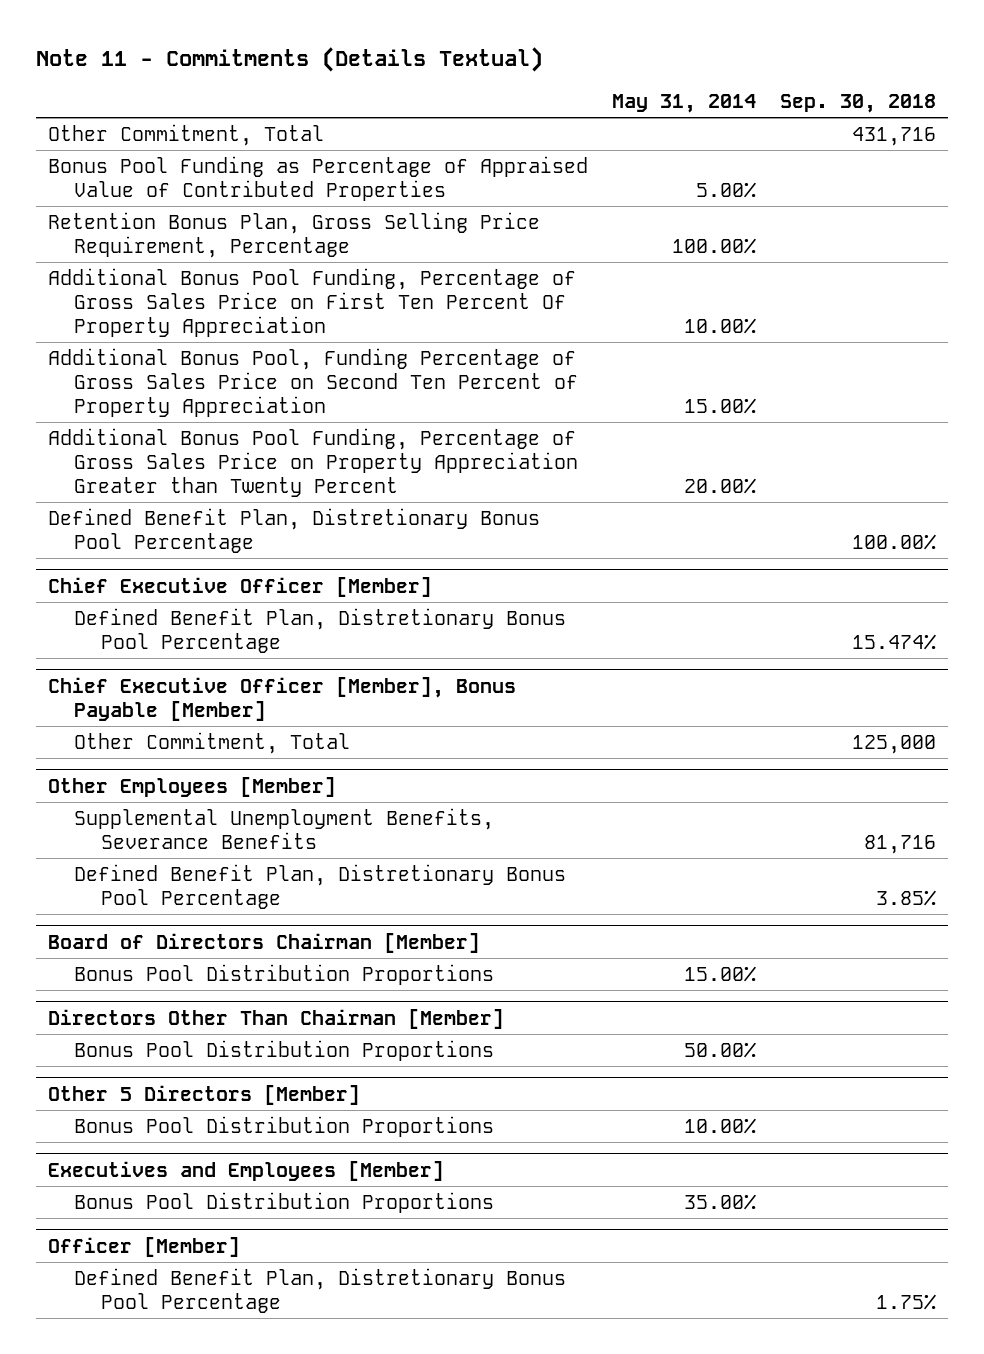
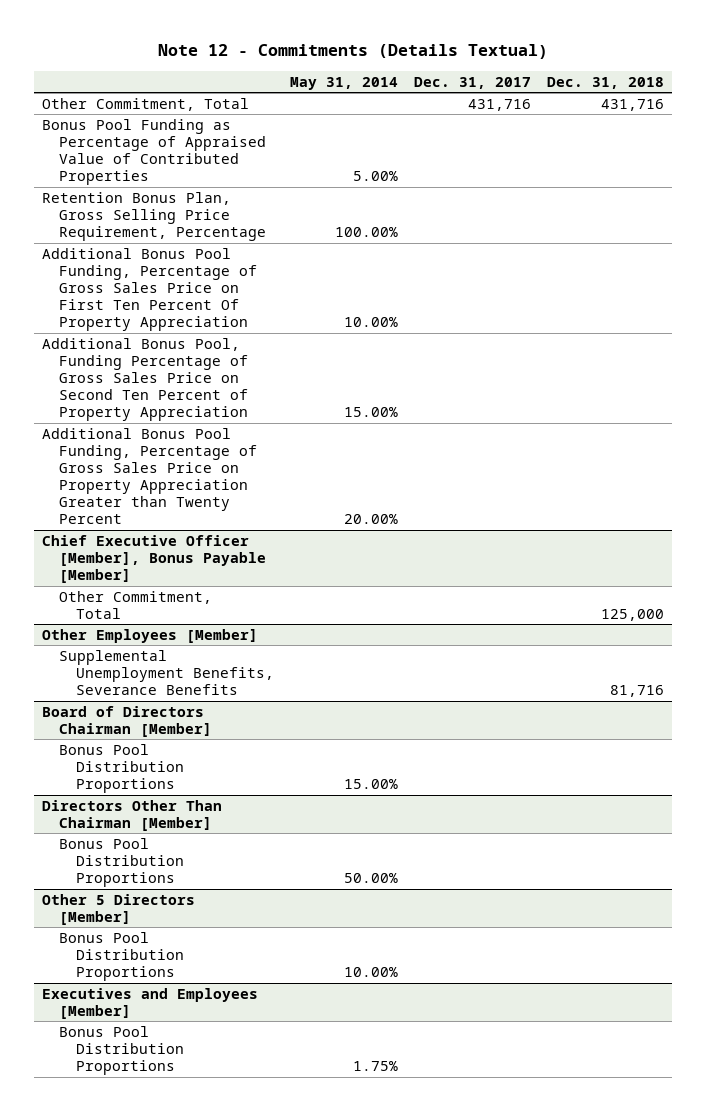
- Note 11 - Commitments (Details Textual)
+ Note 12 - Commitments (Details Textual)
- | May 31, 2014 | Sep. 30, 2018
+ | May 31, 2014 | Dec. 31, 2017 | Dec. 31, 2018
- Defined Benefit Plan, Distretionary Bonus Pool Percentage | | 100.00%
- Chief Executive Officer [Member]
- Defined Benefit Plan, Distretionary Bonus Pool Percentage | | 15.474%
@ Other Employees [Member]
- Defined Benefit Plan, Distretionary Bonus Pool Percentage | | 3.85%
@ Executives and Employees [Member]
- Bonus Pool Distribution Proportions | 35.00% |
- Officer [Member]
- Defined Benefit Plan, Distretionary Bonus Pool Percentage | | 1.75%
@ Executives and Employees [Member]
+ Bonus Pool Distribution Proportions | 1.75% | |

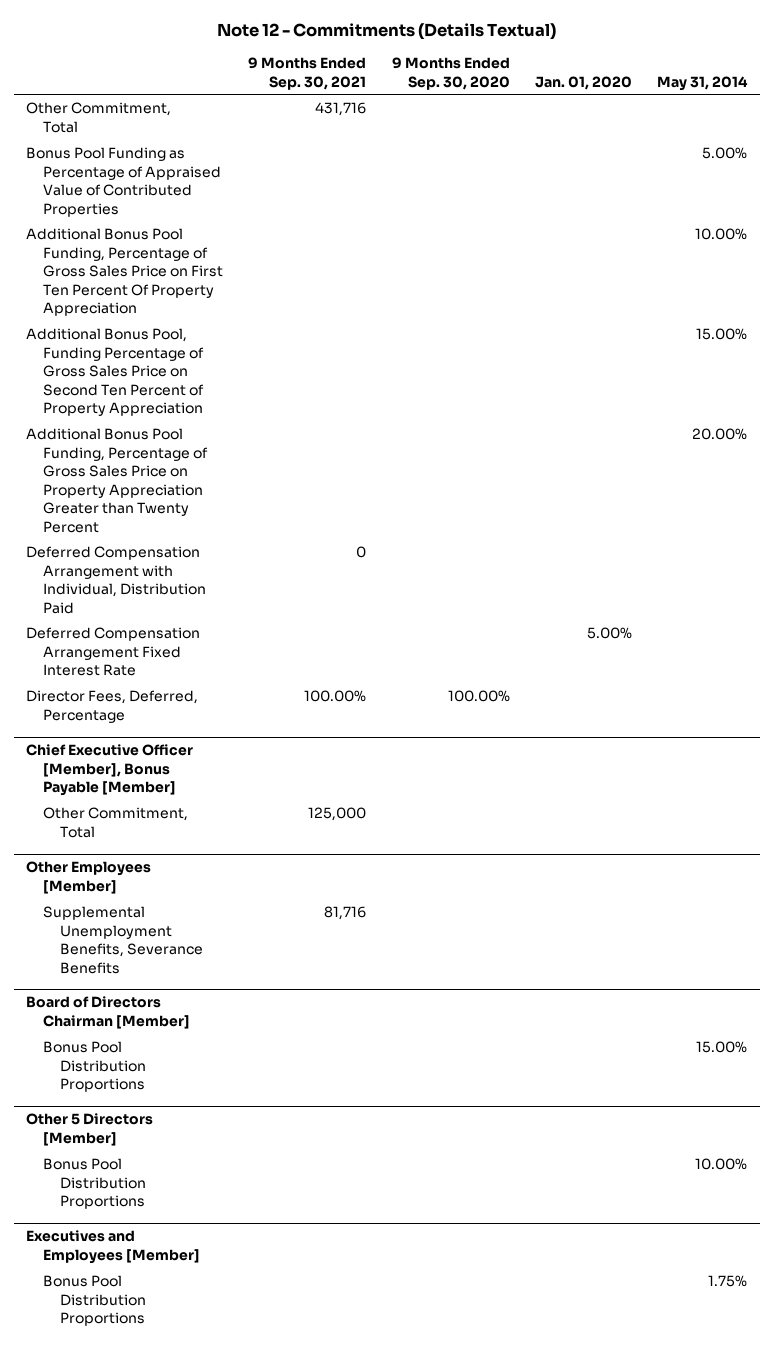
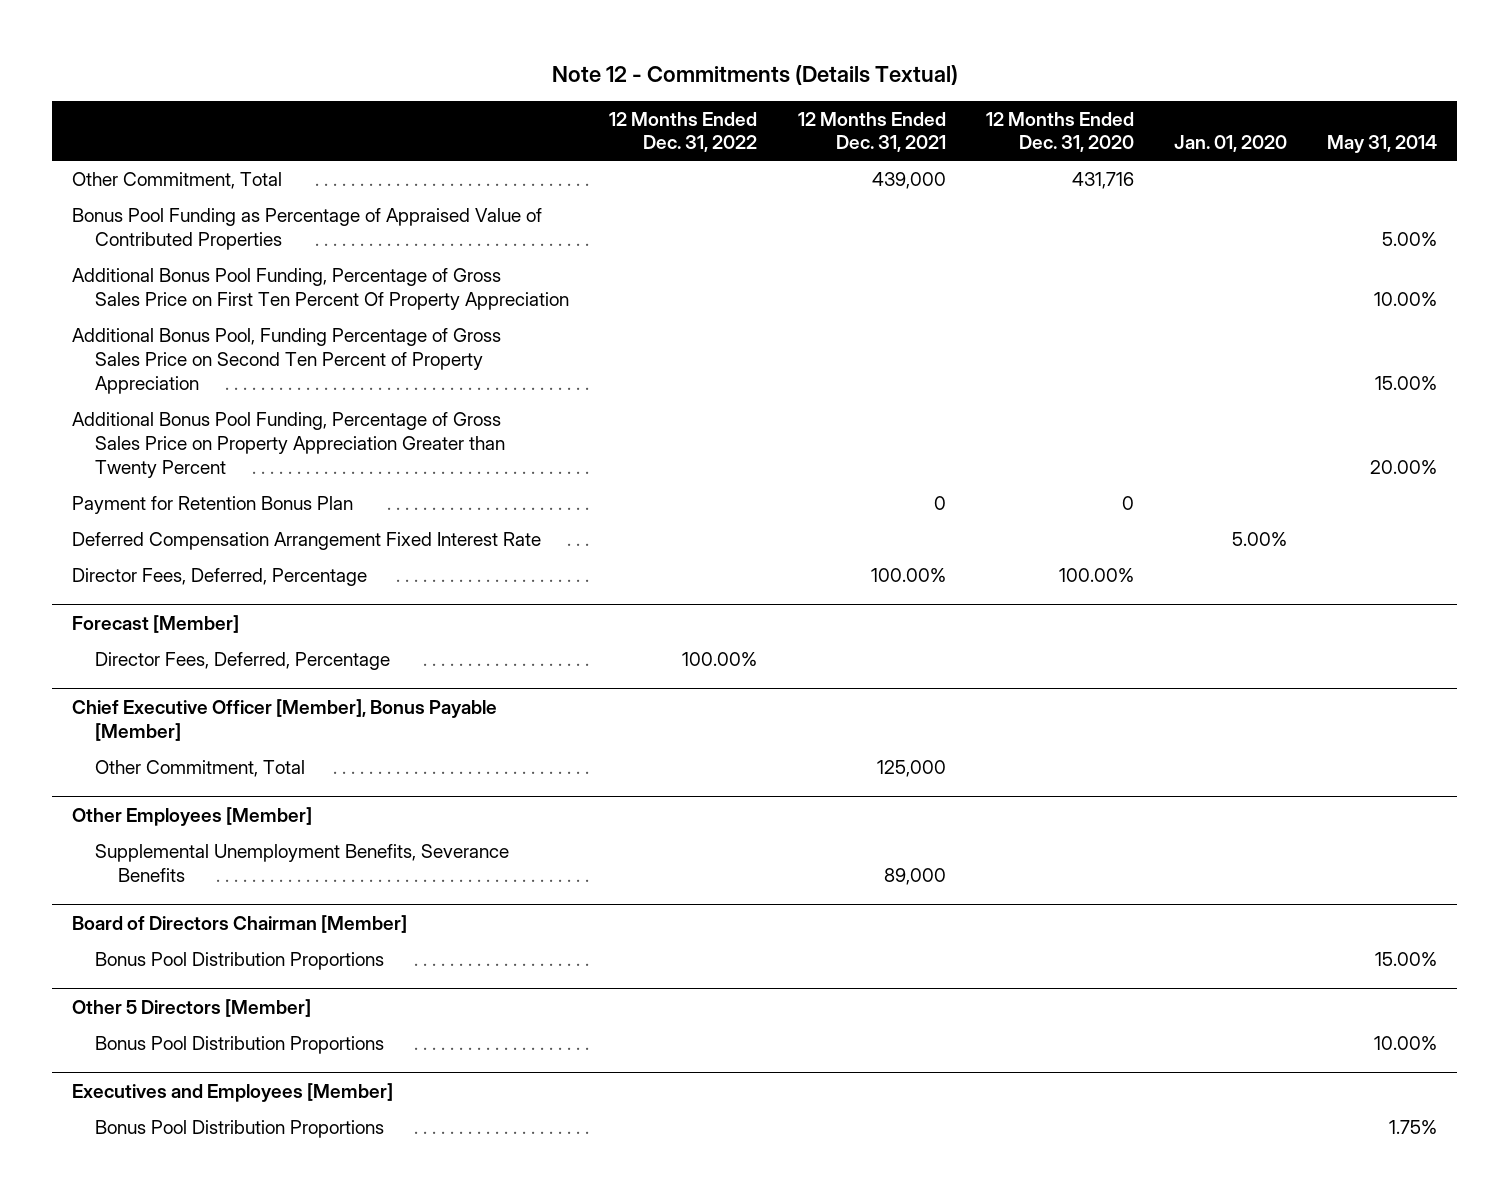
- | 9 Months Ended Sep. 30, 2021 | 9 Months Ended Sep. 30, 2020 | Jan. 01, 2020 | May 31, 2014
+ | 12 Months Ended Dec. 31, 2022 | 12 Months Ended Dec. 31, 2021 | 12 Months Ended Dec. 31, 2020 | Jan. 01, 2020 | May 31, 2014
- Deferred Compensation Arrangement with Individual, Distribution Paid | 0 | | |
+ Payment for Retention Bonus Plan | | 0 | 0 | |
+ Forecast [Member]
+ Director Fees, Deferred, Percentage | 100.00% | | | |

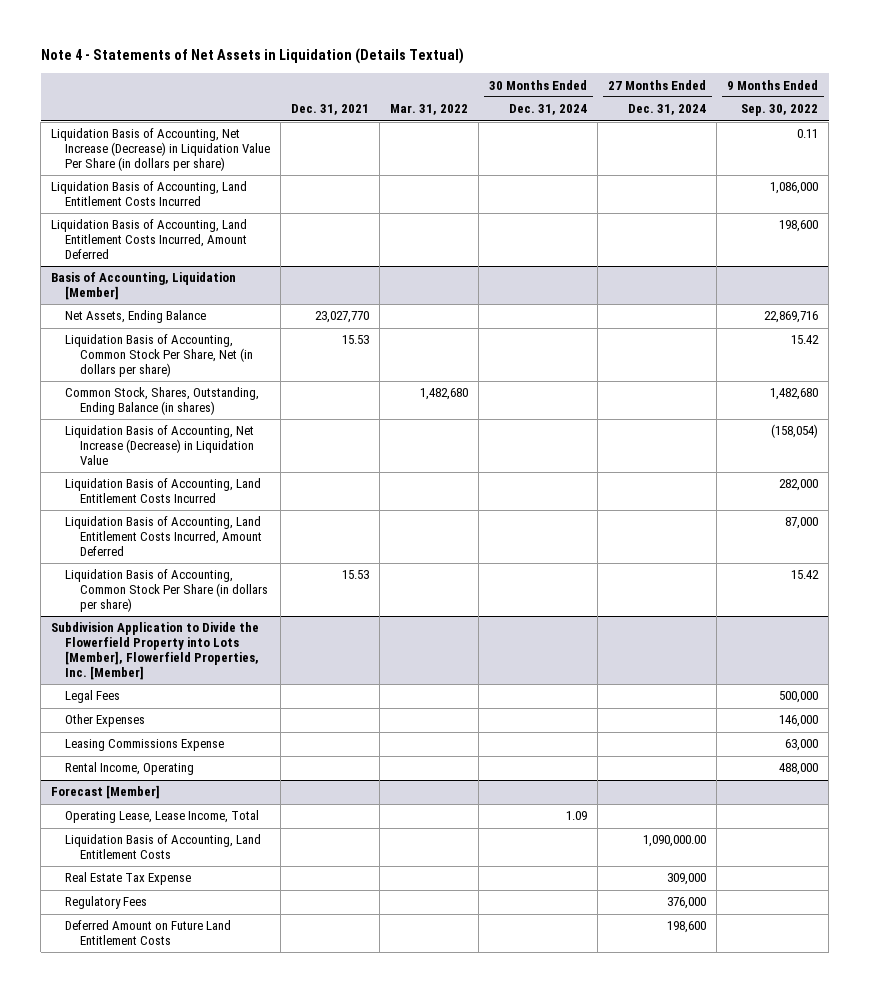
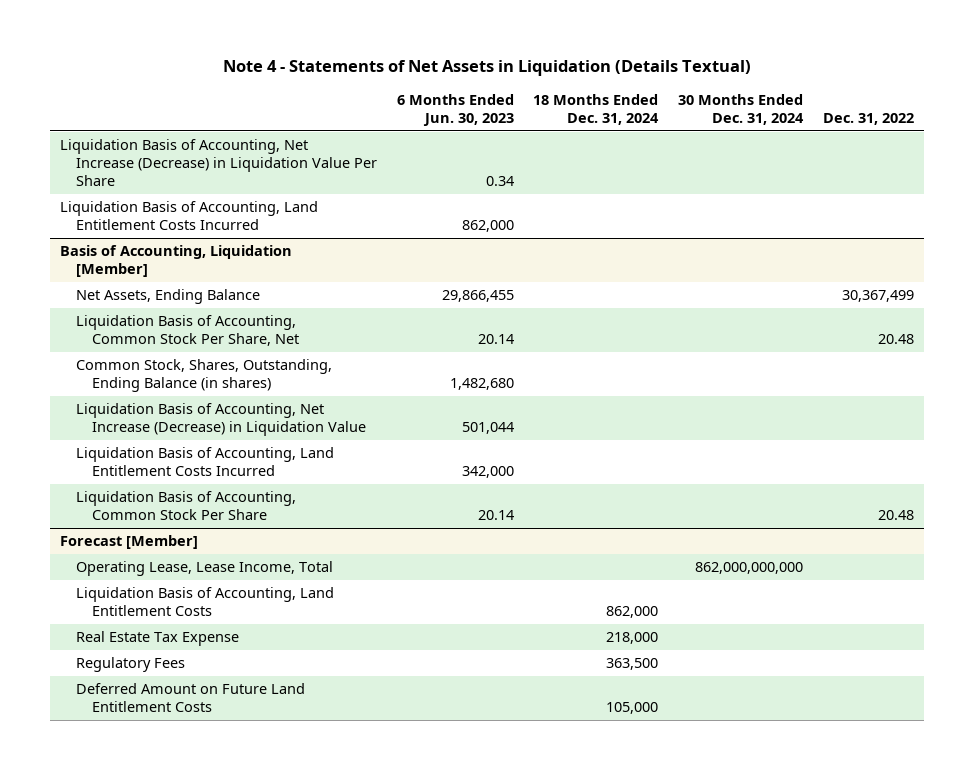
- | Dec. 31, 2021 | Mar. 31, 2022 | 30 Months Ended Dec. 31, 2024 | 27 Months Ended Dec. 31, 2024 | 9 Months Ended Sep. 30, 2022
+ | 6 Months Ended Jun. 30, 2023 | 18 Months Ended Dec. 31, 2024 | 30 Months Ended Dec. 31, 2024 | Dec. 31, 2022
- Liquidation Basis of Accounting, Net Increase (Decrease) in Liquidation Value Per Share (in dollars per share) | | | | | 0.11
+ Liquidation Basis of Accounting, Net Increase (Decrease) in Liquidation Value Per Share | 0.34 | | |
- Liquidation Basis of Accounting, Land Entitlement Costs Incurred, Amount Deferred | | | | | 198,600
@ Basis of Accounting, Liquidation [Member]
- Liquidation Basis of Accounting, Common Stock Per Share, Net (in dollars per share) | 15.53 | | | | 15.42
+ Liquidation Basis of Accounting, Common Stock Per Share, Net | 20.14 | | | 20.48
- Liquidation Basis of Accounting, Land Entitlement Costs Incurred, Amount Deferred | | | | | 87,000
- Liquidation Basis of Accounting, Common Stock Per Share (in dollars per share) | 15.53 | | | | 15.42
- Subdivision Application to Divide the Flowerfield Property into Lots [Member], Flowerfield Properties, Inc. [Member]
- Legal Fees | | | | | 500,000
- Other Expenses | | | | | 146,000
- Leasing Commissions Expense | | | | | 63,000
- Rental Income, Operating | | | | | 488,000
@ Basis of Accounting, Liquidation [Member]
+ Liquidation Basis of Accounting, Common Stock Per Share | 20.14 | | | 20.48
@ Forecast [Member]
- Operating Lease, Lease Income, Total | | | 1.09 | |
+ Operating Lease, Lease Income, Total | | | 862,000,000,000 |

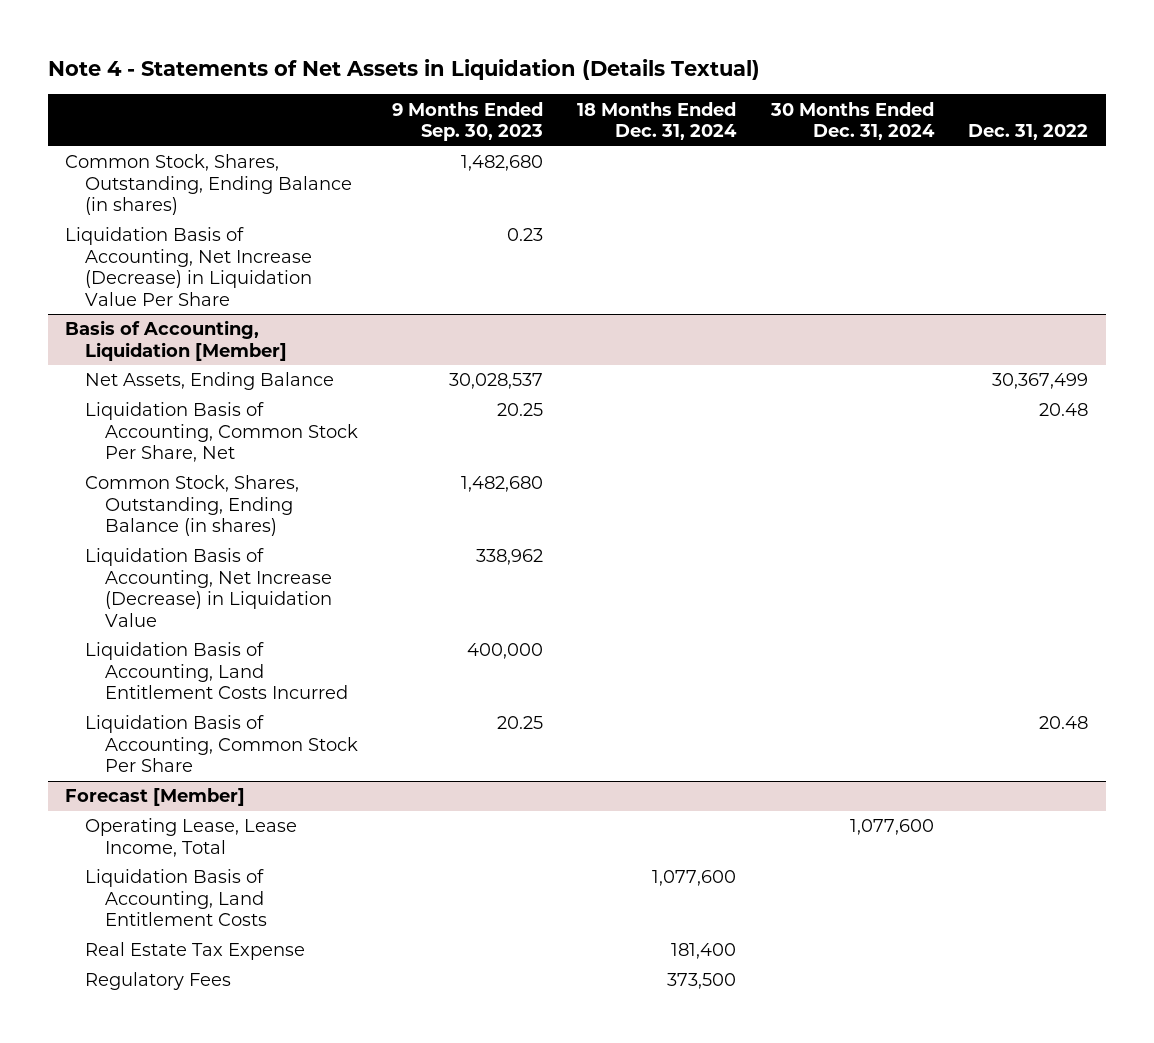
- | 6 Months Ended Jun. 30, 2023 | 18 Months Ended Dec. 31, 2024 | 30 Months Ended Dec. 31, 2024 | Dec. 31, 2022
+ | 9 Months Ended Sep. 30, 2023 | 18 Months Ended Dec. 31, 2024 | 30 Months Ended Dec. 31, 2024 | Dec. 31, 2022
+ Common Stock, Shares, Outstanding, Ending Balance (in shares) | 1,482,680 | | |
- Liquidation Basis of Accounting, Land Entitlement Costs Incurred | 862,000 | | |
@ Forecast [Member]
- Operating Lease, Lease Income, Total | | | 862,000,000,000 |
- Liquidation Basis of Accounting, Land Entitlement Costs | | 862,000 | |
- Real Estate Tax Expense | | 218,000 | |
- Regulatory Fees | | 363,500 | |
- Deferred Amount on Future Land Entitlement Costs | | 105,000 | |
+ Operating Lease, Lease Income, Total | | | 1,077,600 |
+ Liquidation Basis of Accounting, Land Entitlement Costs | | 1,077,600 | |
+ Real Estate Tax Expense | | 181,400 | |
+ Regulatory Fees | | 373,500 | |

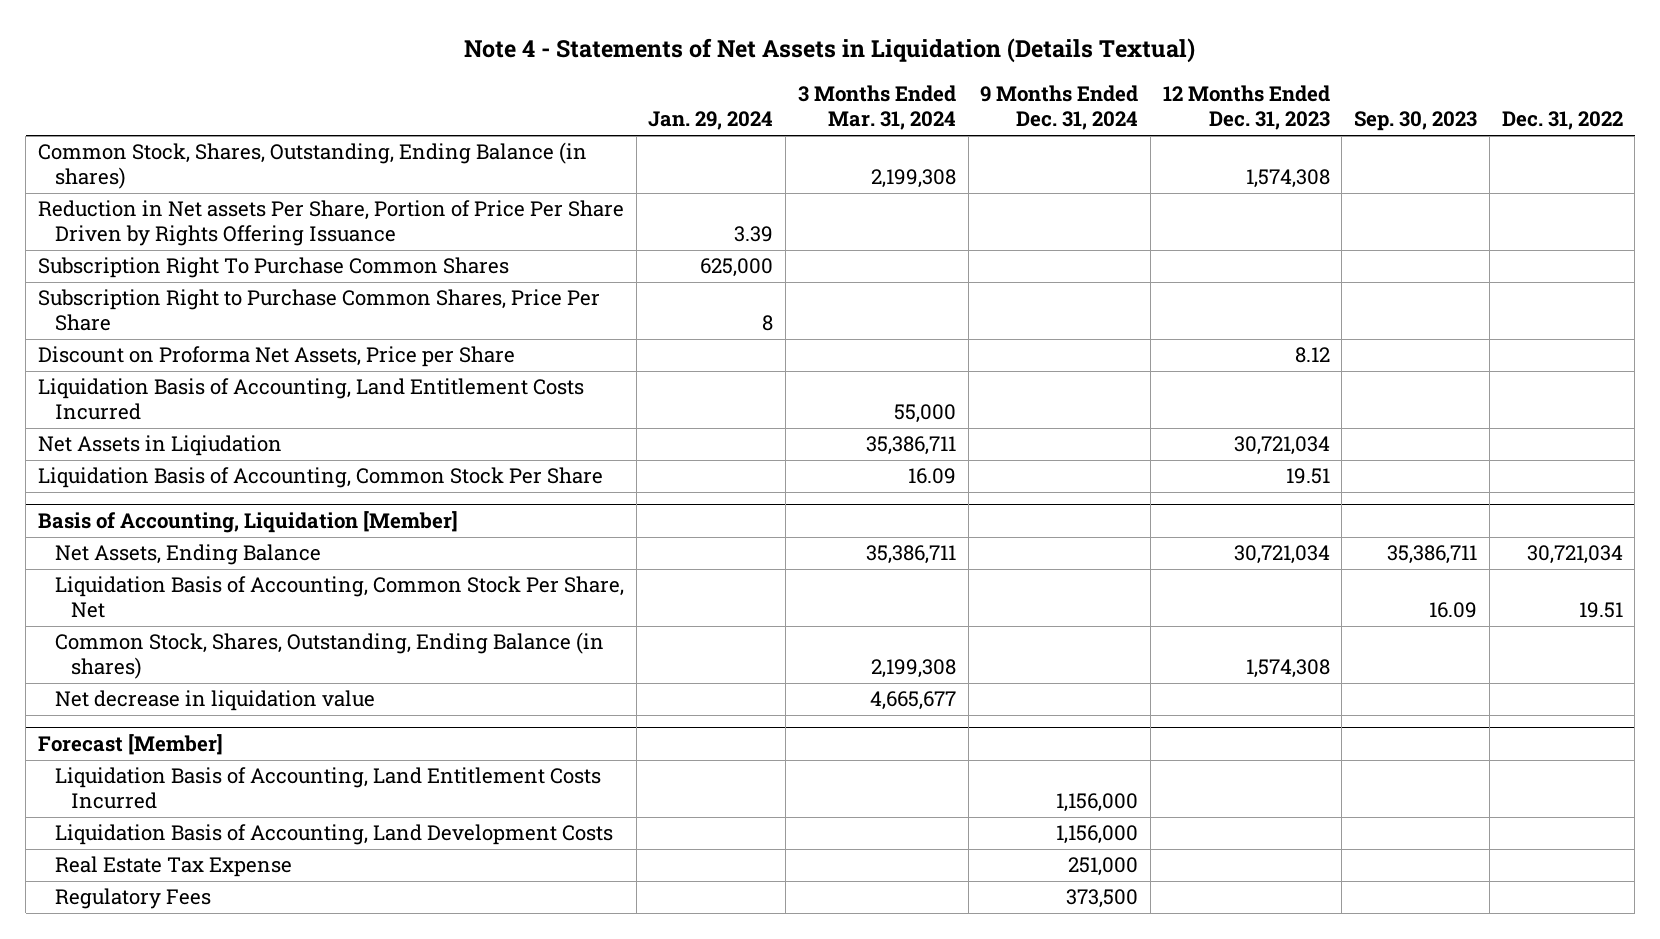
- | 9 Months Ended Sep. 30, 2023 | 18 Months Ended Dec. 31, 2024 | 30 Months Ended Dec. 31, 2024 | Dec. 31, 2022
+ | Jan. 29, 2024 | 3 Months Ended Mar. 31, 2024 | 9 Months Ended Dec. 31, 2024 | 12 Months Ended Dec. 31, 2023 | Sep. 30, 2023 | Dec. 31, 2022
- Liquidation Basis of Accounting, Net Increase (Decrease) in Liquidation Value Per Share | 0.23 | | |
+ Reduction in Net assets Per Share, Portion of Price Per Share Driven by Rights Offering Issuance | 3.39 | | | | |
+ Subscription Right To Purchase Common Shares | 625,000 | | | | |
+ Subscription Right to Purchase Common Shares, Price Per Share | 8 | | | | |
+ Discount on Proforma Net Assets, Price per Share | | | | 8.12 | |
+ Liquidation Basis of Accounting, Land Entitlement Costs Incurred | | 55,000 | | | |
+ Net Assets in Liqiudation | | 35,386,711 | | 30,721,034 | |
+ Liquidation Basis of Accounting, Common Stock Per Share | | 16.09 | | 19.51 | |
@ Basis of Accounting, Liquidation [Member]
- Net Assets, Ending Balance | 30,028,537 | | | 30,367,499
- Liquidation Basis of Accounting, Common Stock Per Share, Net | 20.25 | | | 20.48
+ Net Assets, Ending Balance | | 35,386,711 | | 30,721,034 | 35,386,711 | 30,721,034
+ Liquidation Basis of Accounting, Common Stock Per Share, Net | | | | | 16.09 | 19.51
- Liquidation Basis of Accounting, Net Increase (Decrease) in Liquidation Value | 338,962 | | |
- Liquidation Basis of Accounting, Land Entitlement Costs Incurred | 400,000 | | |
- Liquidation Basis of Accounting, Common Stock Per Share | 20.25 | | | 20.48
+ Net decrease in liquidation value | | 4,665,677 | | | |
@ Forecast [Member]
- Operating Lease, Lease Income, Total | | | 1,077,600 |
- Liquidation Basis of Accounting, Land Entitlement Costs | | 1,077,600 | |
+ Liquidation Basis of Accounting, Land Entitlement Costs Incurred | | | 1,156,000 | | |
+ Liquidation Basis of Accounting, Land Development Costs | | | 1,156,000 | | |

